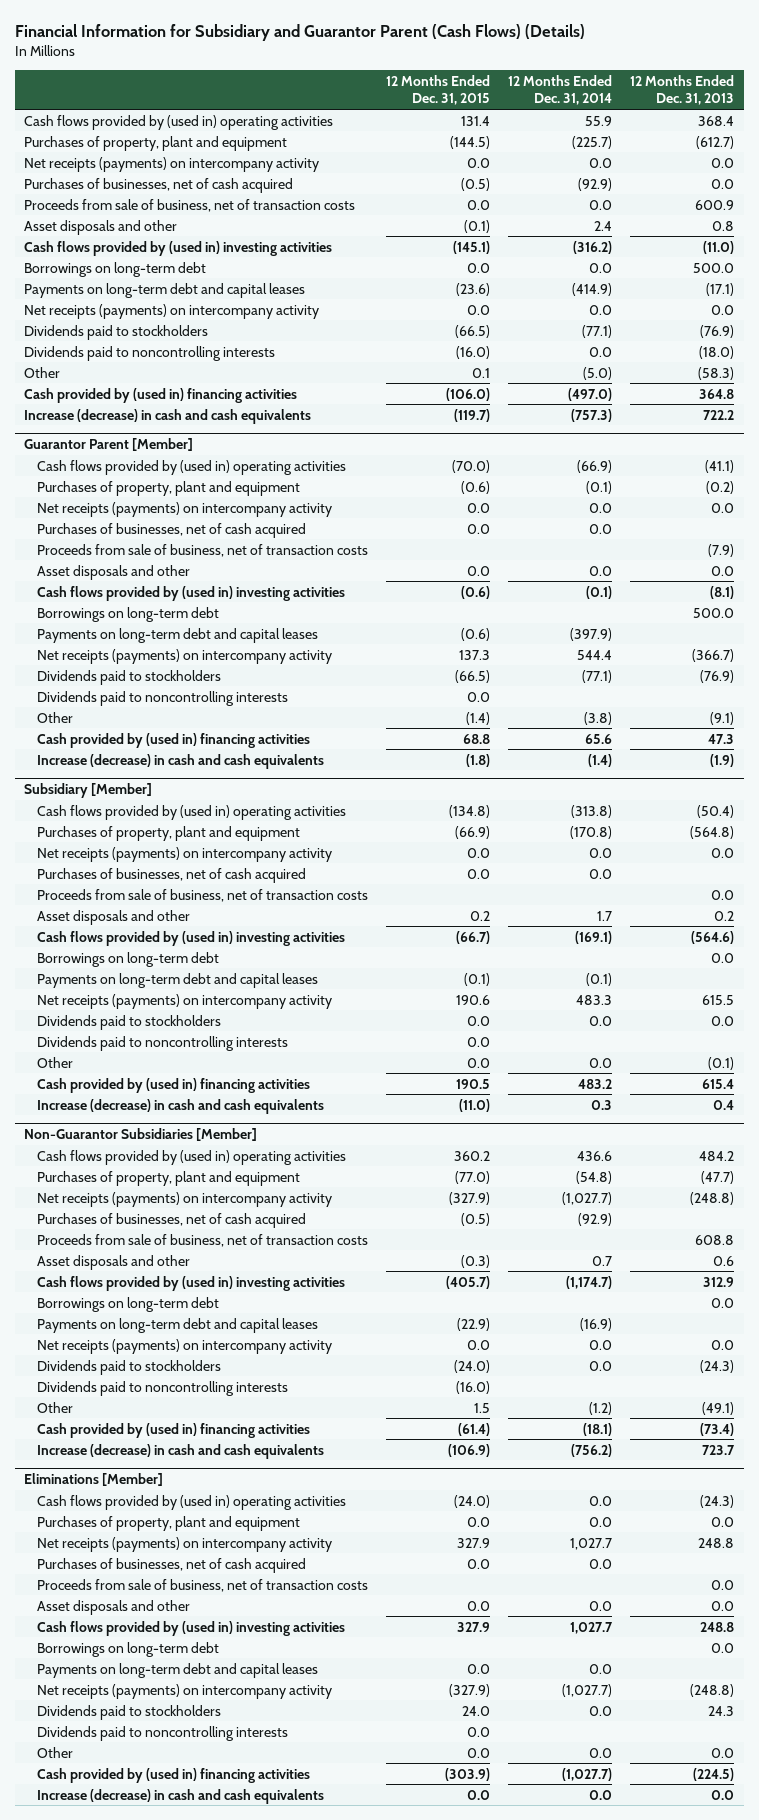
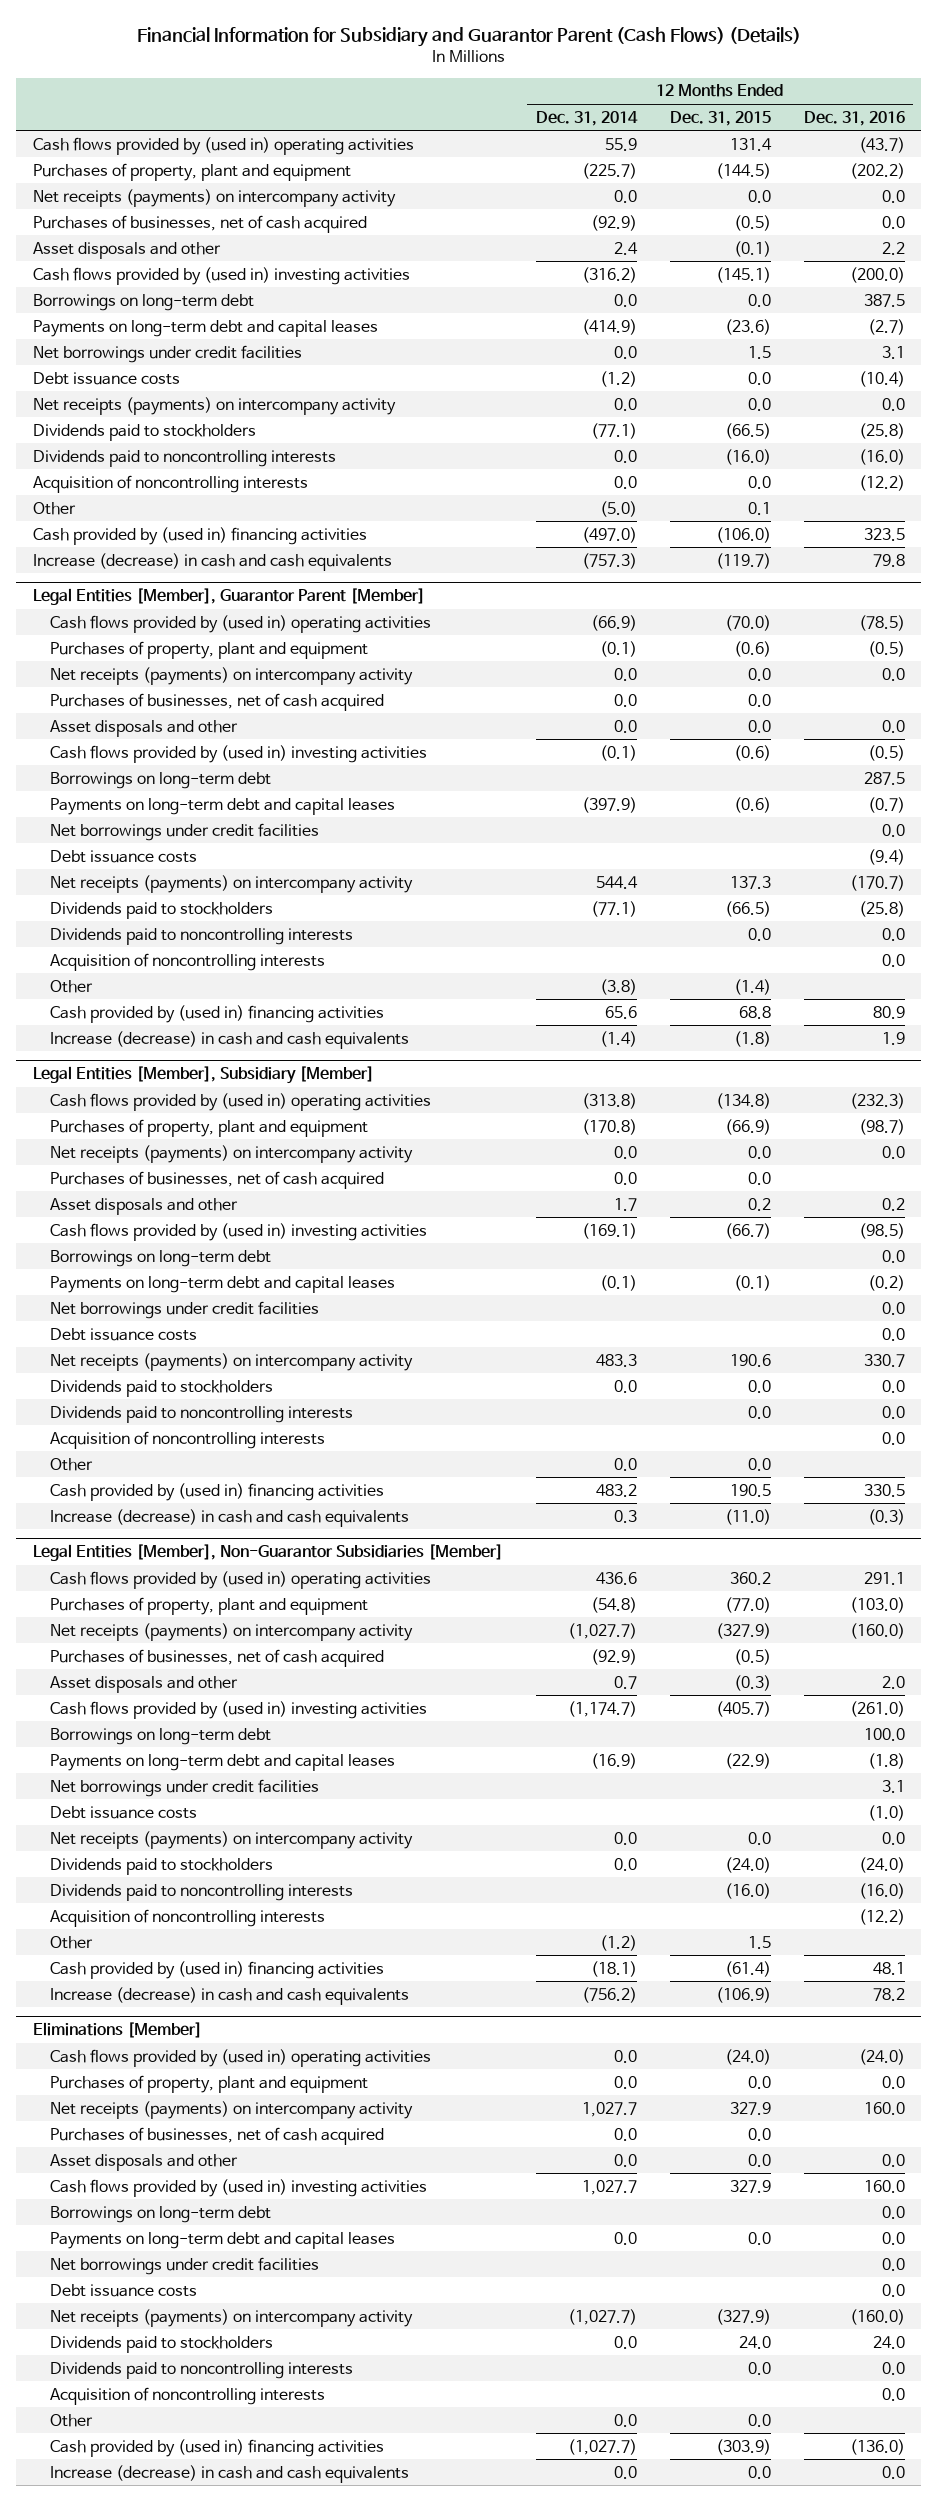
- | 12 Months Ended Dec. 31, 2015 | 12 Months Ended Dec. 31, 2014 | 12 Months Ended Dec. 31, 2013
+ | 12 Months Ended Dec. 31, 2014 | 12 Months Ended Dec. 31, 2015 | 12 Months Ended Dec. 31, 2016
- Proceeds from sale of business, net of transaction costs | 0.0 | 0.0 | 600.9
+ Net borrowings under credit facilities | 0.0 | 1.5 | 3.1
+ Debt issuance costs | (1.2) | 0.0 | (10.4)
+ Acquisition of noncontrolling interests | 0.0 | 0.0 | (12.2)
- Guarantor Parent [Member]
+ Legal Entities [Member], Guarantor Parent [Member]
- Proceeds from sale of business, net of transaction costs | | | (7.9)
+ Net borrowings under credit facilities | | | 0.0
+ Debt issuance costs | | | (9.4)
+ Acquisition of noncontrolling interests | | | 0.0
- Subsidiary [Member]
+ Legal Entities [Member], Subsidiary [Member]
- Proceeds from sale of business, net of transaction costs | | | 0.0
+ Net borrowings under credit facilities | | | 0.0
+ Debt issuance costs | | | 0.0
+ Acquisition of noncontrolling interests | | | 0.0
- Non-Guarantor Subsidiaries [Member]
+ Legal Entities [Member], Non-Guarantor Subsidiaries [Member]
- Proceeds from sale of business, net of transaction costs | | | 608.8
+ Net borrowings under credit facilities | | | 3.1
+ Debt issuance costs | | | (1.0)
+ Acquisition of noncontrolling interests | | | (12.2)
@ Eliminations [Member]
- Proceeds from sale of business, net of transaction costs | | | 0.0
+ Net borrowings under credit facilities | | | 0.0
+ Debt issuance costs | | | 0.0
+ Acquisition of noncontrolling interests | | | 0.0

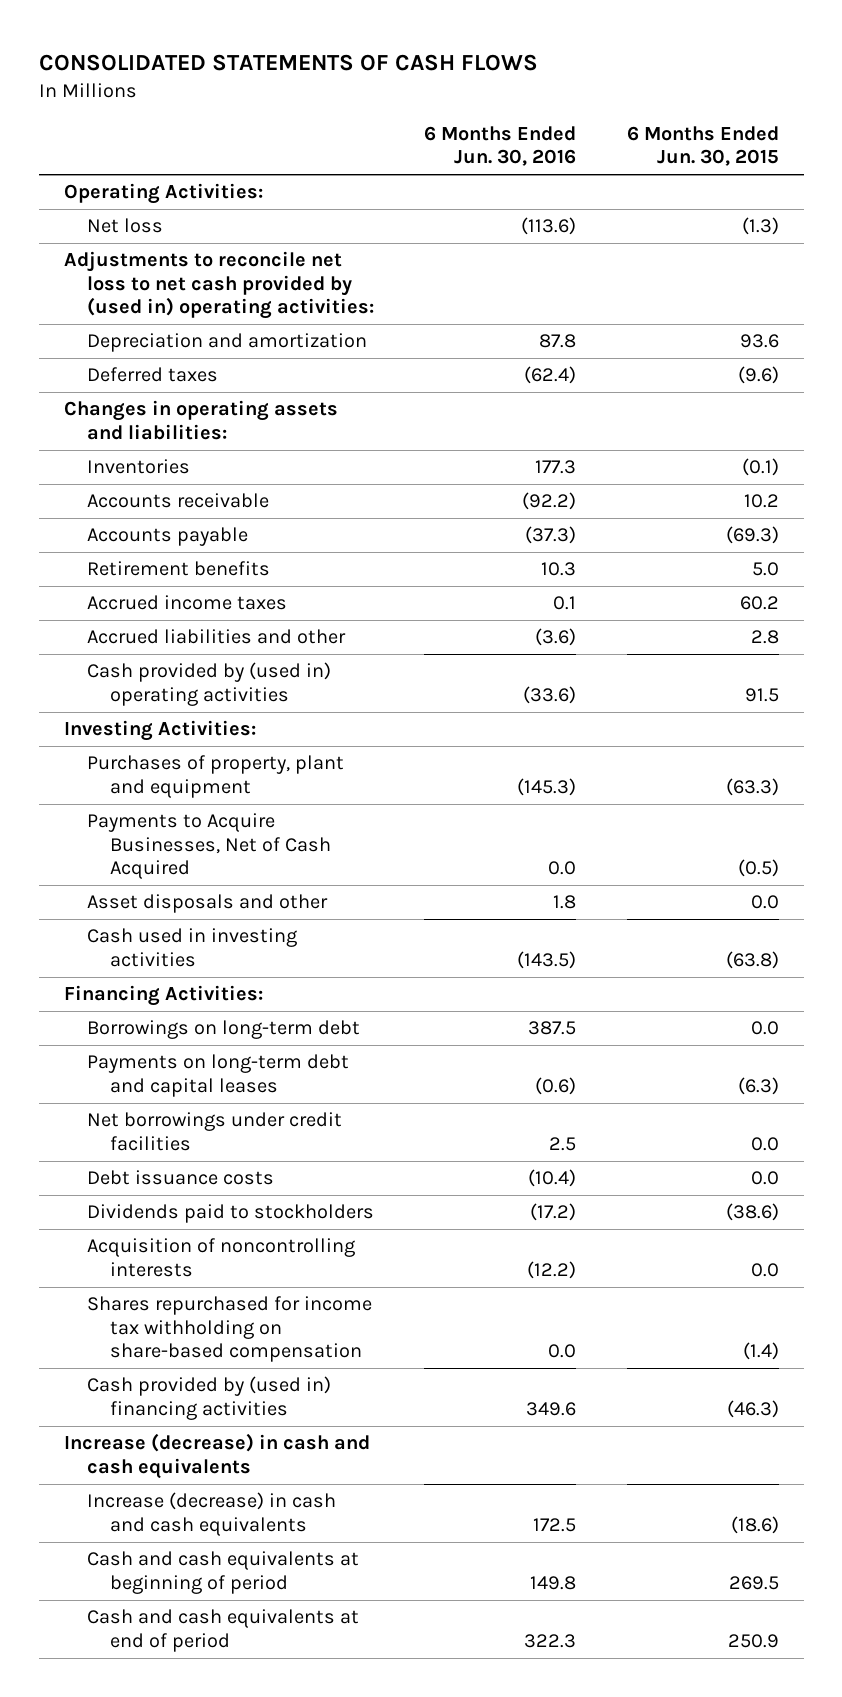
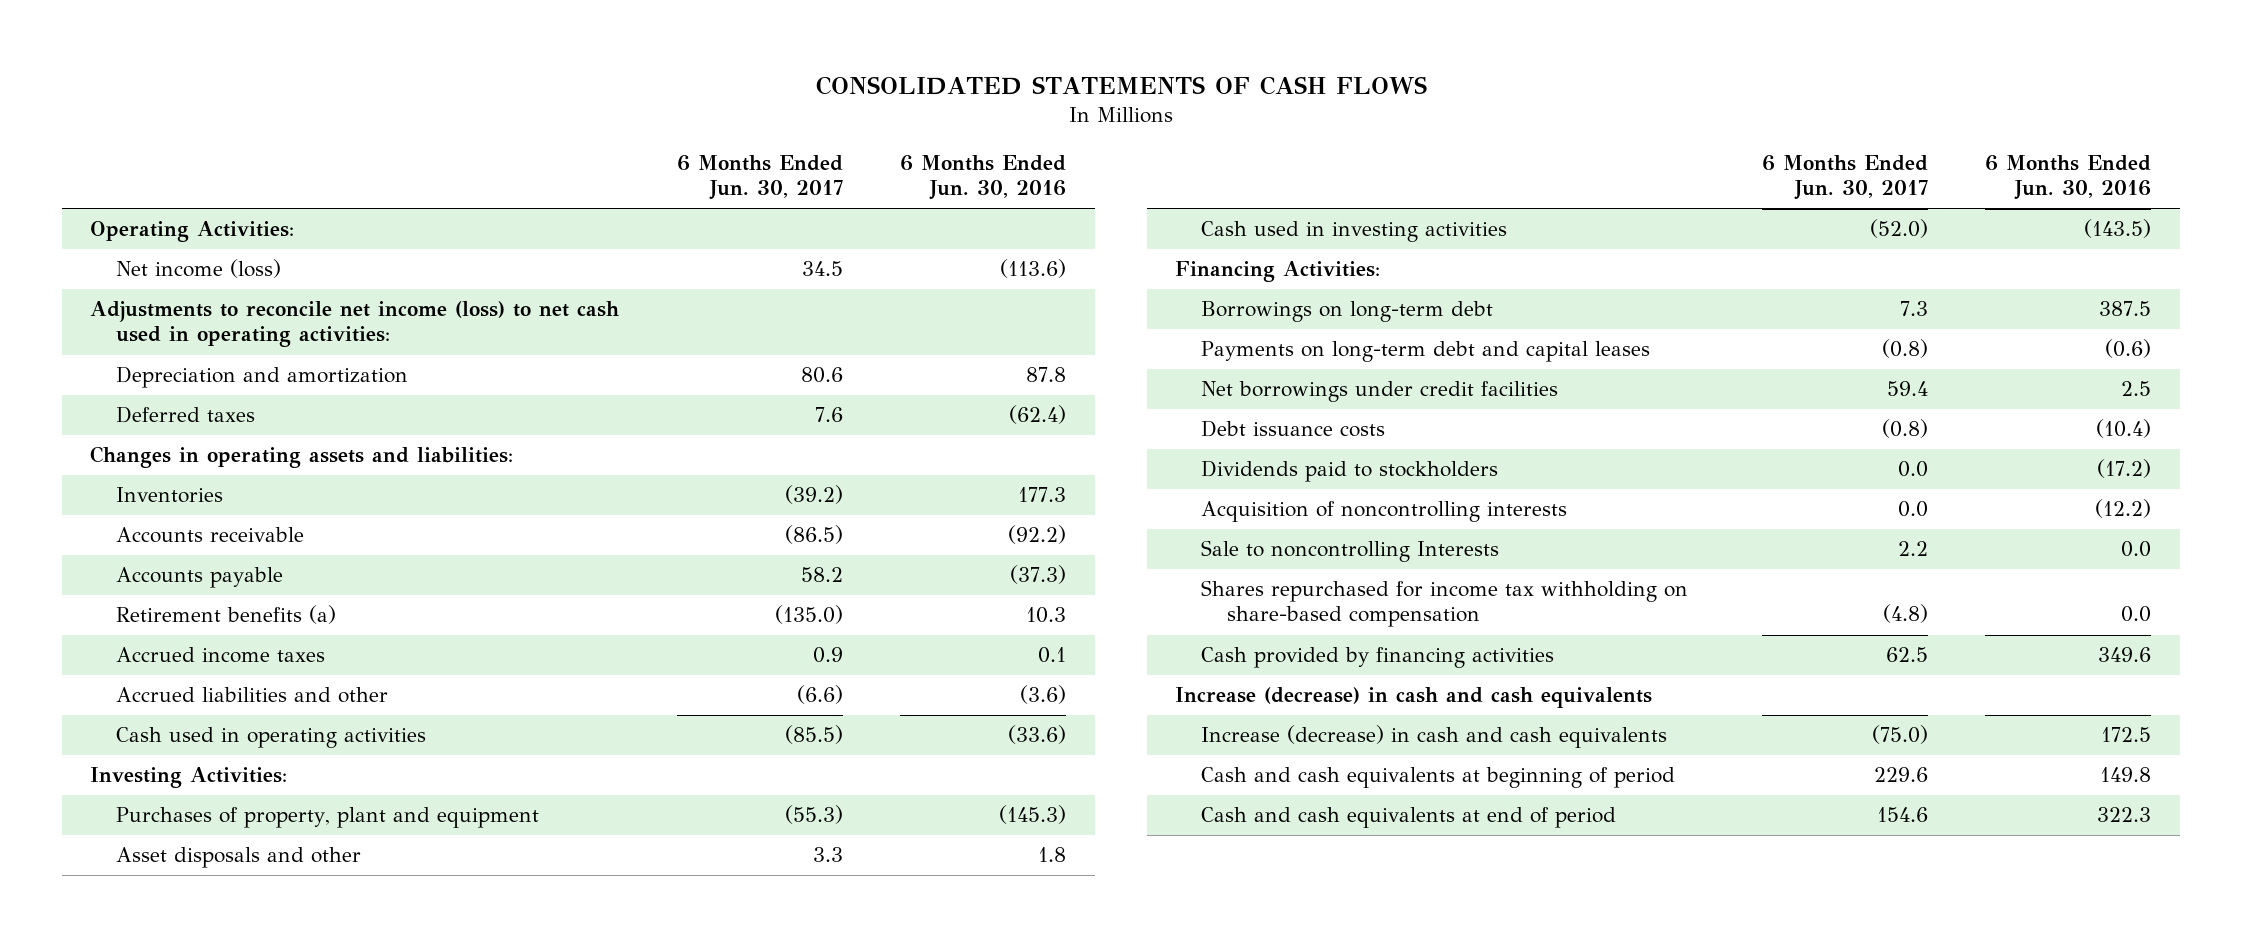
- | 6 Months Ended Jun. 30, 2016 | 6 Months Ended Jun. 30, 2015
+ | 6 Months Ended Jun. 30, 2017 | 6 Months Ended Jun. 30, 2016
- Net loss | (113.6) | (1.3)
- Adjustments to reconcile net loss to net cash provided by (used in) operating activities:
+ Net income (loss) | 34.5 | (113.6)
+ Adjustments to reconcile net income (loss) to net cash used in operating activities:
- Retirement benefits | 10.3 | 5.0
+ Retirement benefits (a) | (135.0) | 10.3
- Cash provided by (used in) operating activities | (33.6) | 91.5
+ Cash used in operating activities | (85.5) | (33.6)
- Payments to Acquire Businesses, Net of Cash Acquired | 0.0 | (0.5)
+ Sale to noncontrolling Interests | 2.2 | 0.0
- Cash provided by (used in) financing activities | 349.6 | (46.3)
+ Cash provided by financing activities | 62.5 | 349.6

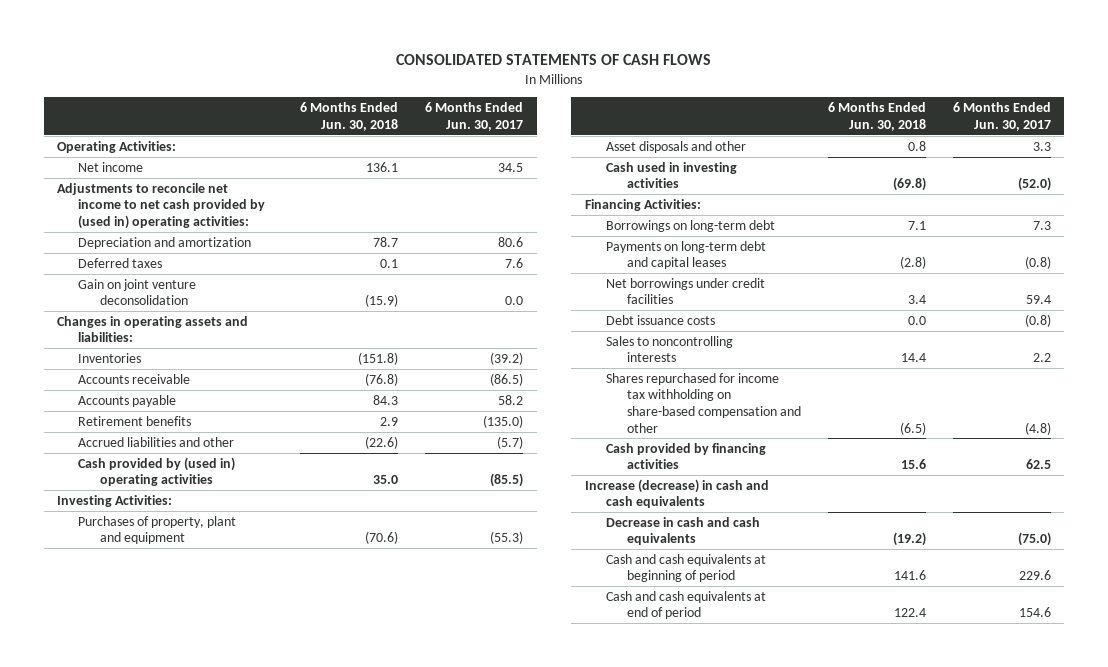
- | 6 Months Ended Jun. 30, 2017 | 6 Months Ended Jun. 30, 2016
+ | 6 Months Ended Jun. 30, 2018 | 6 Months Ended Jun. 30, 2017
- Net income (loss) | 34.5 | (113.6)
- Adjustments to reconcile net income (loss) to net cash used in operating activities:
+ Net income | 136.1 | 34.5
+ Adjustments to reconcile net income to net cash provided by (used in) operating activities:
+ Gain on joint venture deconsolidation | (15.9) | 0.0
- Retirement benefits (a) | (135.0) | 10.3
- Accrued income taxes | 0.9 | 0.1
- Accrued liabilities and other | (6.6) | (3.6)
- Cash used in operating activities | (85.5) | (33.6)
+ Retirement benefits | 2.9 | (135.0)
+ Accrued liabilities and other | (22.6) | (5.7)
+ Cash provided by (used in) operating activities | 35.0 | (85.5)
- Dividends paid to stockholders | 0.0 | (17.2)
- Acquisition of noncontrolling interests | 0.0 | (12.2)
- Sale to noncontrolling Interests | 2.2 | 0.0
- Shares repurchased for income tax withholding on share-based compensation | (4.8) | 0.0
+ Sales to noncontrolling interests | 14.4 | 2.2
+ Shares repurchased for income tax withholding on share-based compensation and other | (6.5) | (4.8)
- Increase (decrease) in cash and cash equivalents | (75.0) | 172.5
+ Decrease in cash and cash equivalents | (19.2) | (75.0)

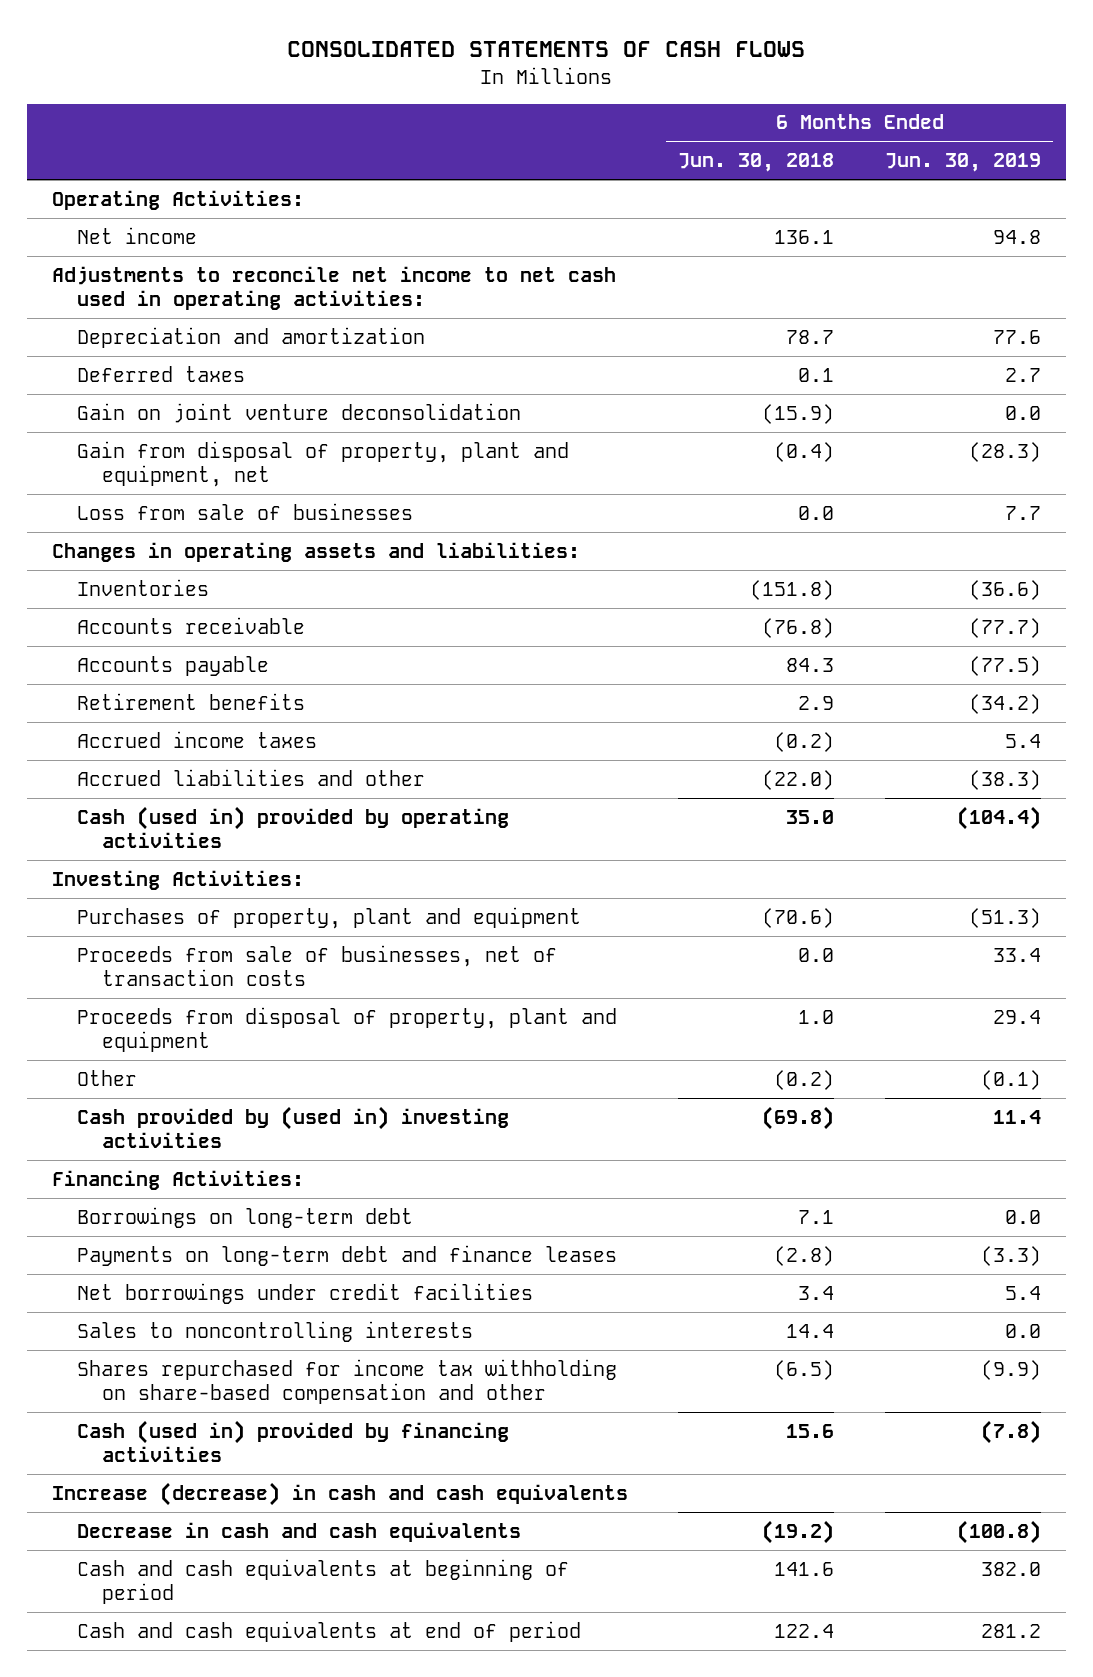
- | 6 Months Ended Jun. 30, 2018 | 6 Months Ended Jun. 30, 2017
+ | 6 Months Ended Jun. 30, 2018 | 6 Months Ended Jun. 30, 2019
- Adjustments to reconcile net income to net cash provided by (used in) operating activities:
+ Adjustments to reconcile net income to net cash used in operating activities:
+ Gain from disposal of property, plant and equipment, net | (0.4) | (28.3)
+ Loss from sale of businesses | 0.0 | 7.7
- Accrued liabilities and other | (22.6) | (5.7)
- Cash provided by (used in) operating activities | 35.0 | (85.5)
+ Accrued income taxes | (0.2) | 5.4
+ Accrued liabilities and other | (22.0) | (38.3)
+ Cash (used in) provided by operating activities | 35.0 | (104.4)
- Asset disposals and other | 0.8 | 3.3
- Cash used in investing activities | (69.8) | (52.0)
+ Proceeds from sale of businesses, net of transaction costs | 0.0 | 33.4
+ Proceeds from disposal of property, plant and equipment | 1.0 | 29.4
+ Other | (0.2) | (0.1)
+ Cash provided by (used in) investing activities | (69.8) | 11.4
- Payments on long-term debt and capital leases | (2.8) | (0.8)
+ Payments on long-term debt and finance leases | (2.8) | (3.3)
- Debt issuance costs | 0.0 | (0.8)
- Cash provided by financing activities | 15.6 | 62.5
+ Cash (used in) provided by financing activities | 15.6 | (7.8)

